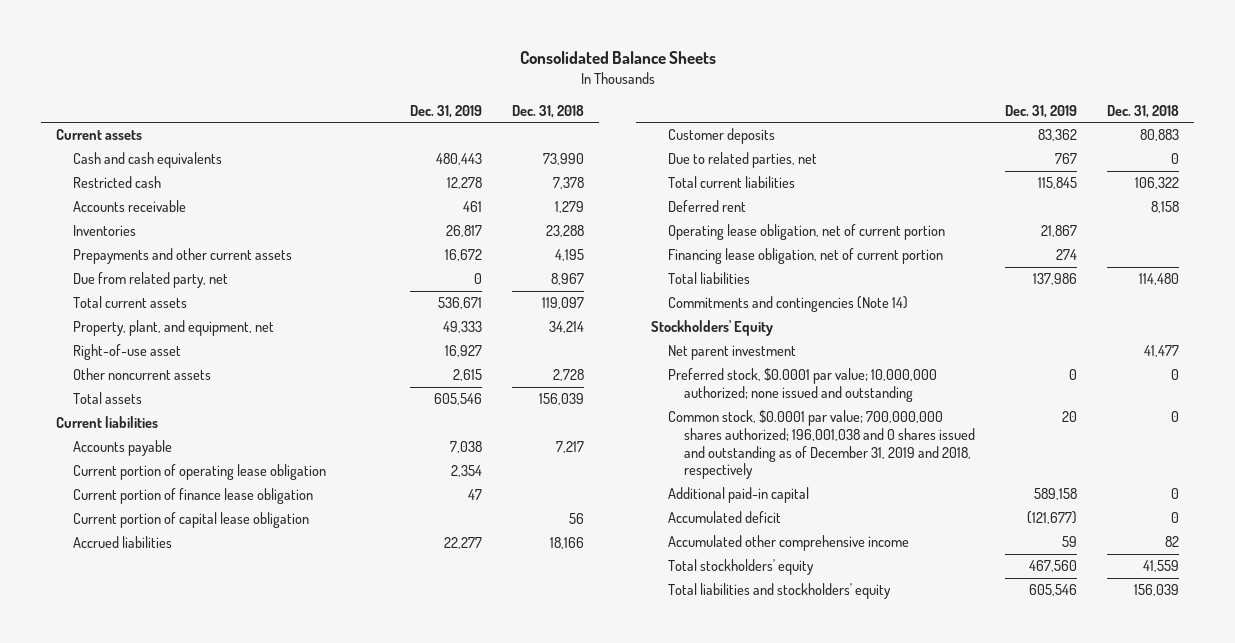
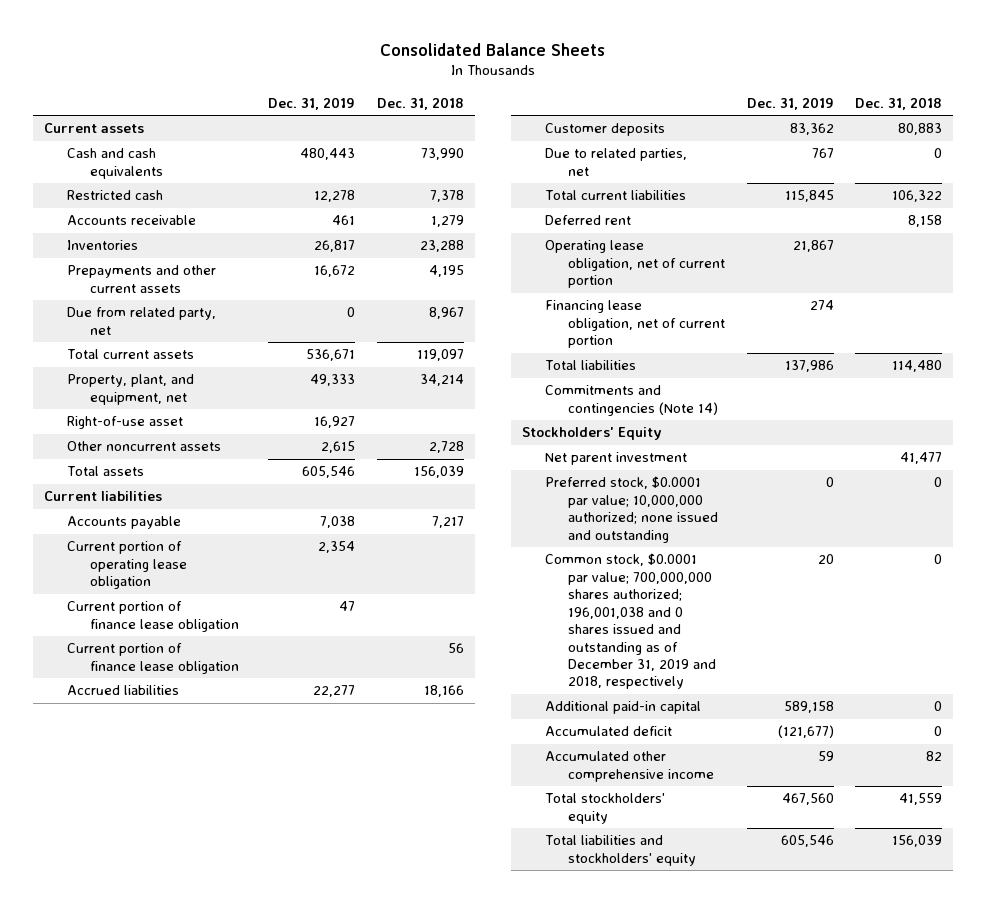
- Current portion of capital lease obligation | | 56
+ Current portion of finance lease obligation | | 56

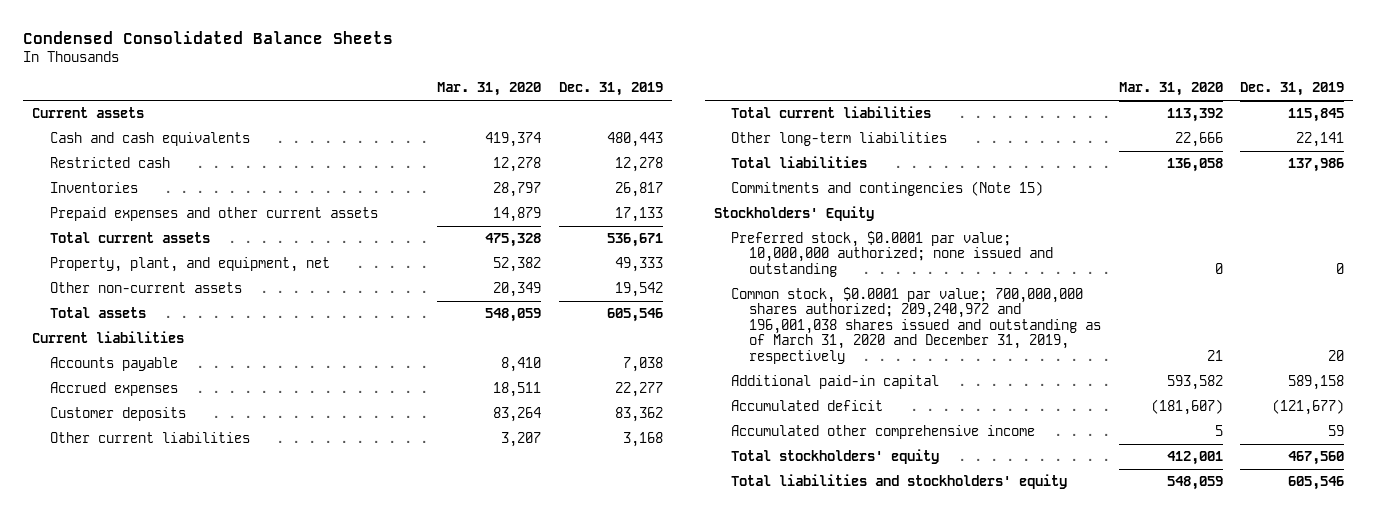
- Consolidated Balance Sheets
+ Condensed Consolidated Balance Sheets
- | Dec. 31, 2019 | Dec. 31, 2018
+ | Mar. 31, 2020 | Dec. 31, 2019
- Accounts receivable | 461 | 1,279
- Prepayments and other current assets | 16,672 | 4,195
- Due from related party, net | 0 | 8,967
+ Prepaid expenses and other current assets | 14,879 | 17,133
- Right-of-use asset | 16,927 |
- Other noncurrent assets | 2,615 | 2,728
+ Other non-current assets | 20,349 | 19,542
- Current portion of operating lease obligation | 2,354 |
- Current portion of finance lease obligation | 47 |
- Current portion of finance lease obligation | | 56
- Accrued liabilities | 22,277 | 18,166
+ Accrued expenses | 18,511 | 22,277
- Due to related parties, net | 767 | 0
+ Other current liabilities | 3,207 | 3,168
- Deferred rent | | 8,158
- Operating lease obligation, net of current portion | 21,867 |
- Financing lease obligation, net of current portion | 274 |
+ Other long-term liabilities | 22,666 | 22,141
- Commitments and contingencies (Note 14)
+ Commitments and contingencies (Note 15)
- Net parent investment | | 41,477
- Common stock, $0.0001 par value; 700,000,000 shares authorized; 196,001,038 and 0 shares issued and outstanding as of December 31, 2019 and 2018, respectively | 20 | 0
+ Common stock, $0.0001 par value; 700,000,000 shares authorized; 209,240,972 and 196,001,038 shares issued and outstanding as of March 31, 2020 and December 31, 2019, respectively | 21 | 20

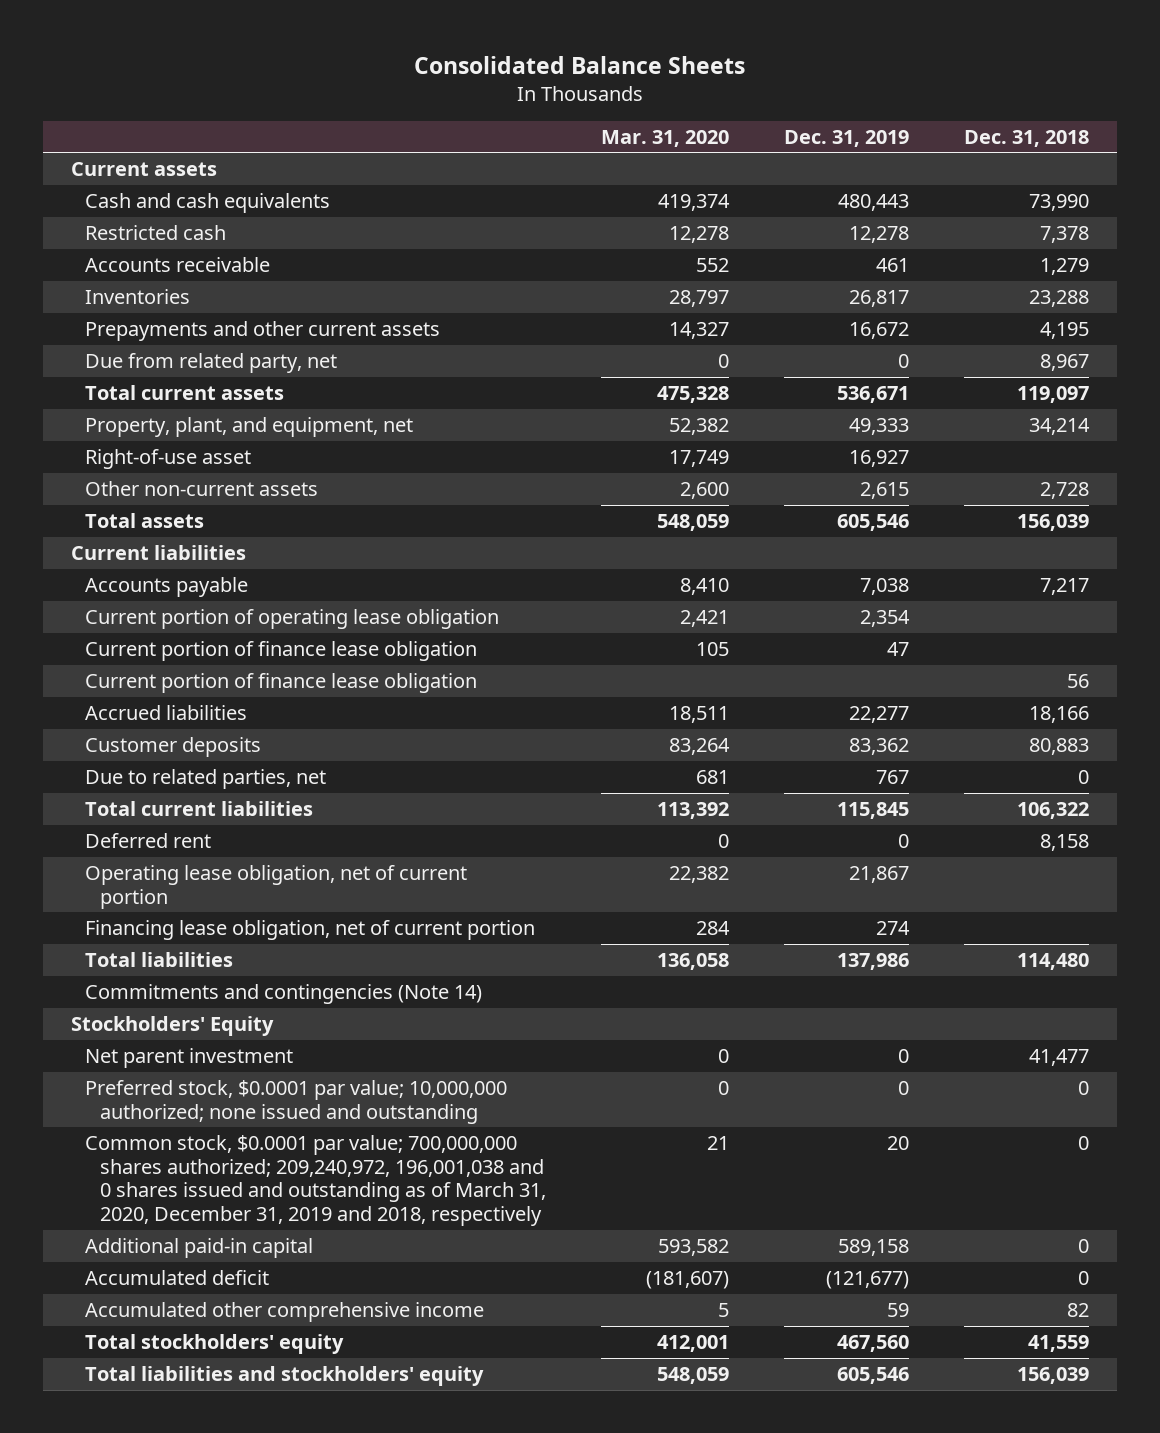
- Condensed Consolidated Balance Sheets
+ Consolidated Balance Sheets
- | Mar. 31, 2020 | Dec. 31, 2019
+ | Mar. 31, 2020 | Dec. 31, 2019 | Dec. 31, 2018
+ Accounts receivable | 552 | 461 | 1,279
- Prepaid expenses and other current assets | 14,879 | 17,133
+ Prepayments and other current assets | 14,327 | 16,672 | 4,195
+ Due from related party, net | 0 | 0 | 8,967
- Other non-current assets | 20,349 | 19,542
+ Right-of-use asset | 17,749 | 16,927 |
+ Other non-current assets | 2,600 | 2,615 | 2,728
- Accrued expenses | 18,511 | 22,277
+ Current portion of operating lease obligation | 2,421 | 2,354 |
+ Current portion of finance lease obligation | 105 | 47 |
+ Current portion of finance lease obligation | | | 56
+ Accrued liabilities | 18,511 | 22,277 | 18,166
- Other current liabilities | 3,207 | 3,168
+ Due to related parties, net | 681 | 767 | 0
- Other long-term liabilities | 22,666 | 22,141
+ Deferred rent | 0 | 0 | 8,158
+ Operating lease obligation, net of current portion | 22,382 | 21,867 |
+ Financing lease obligation, net of current portion | 284 | 274 |
- Commitments and contingencies (Note 15)
+ Commitments and contingencies (Note 14)
+ Net parent investment | 0 | 0 | 41,477
- Common stock, $0.0001 par value; 700,000,000 shares authorized; 209,240,972 and 196,001,038 shares issued and outstanding as of March 31, 2020 and December 31, 2019, respectively | 21 | 20
+ Common stock, $0.0001 par value; 700,000,000 shares authorized; 209,240,972, 196,001,038 and 0 shares issued and outstanding as of March 31, 2020, December 31, 2019 and 2018, respectively | 21 | 20 | 0

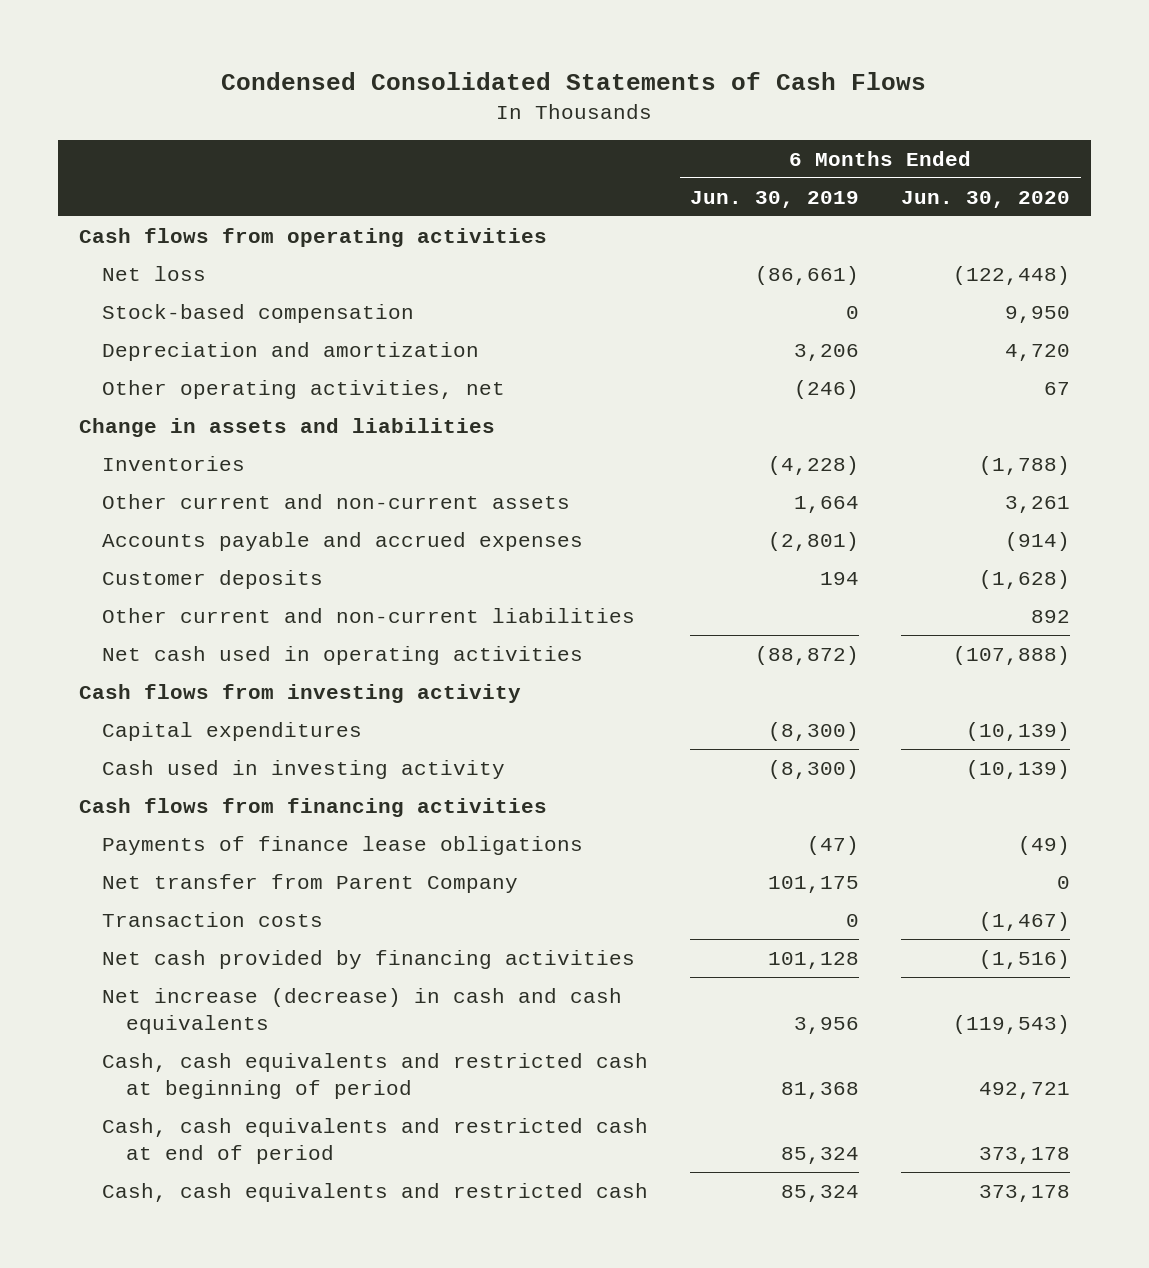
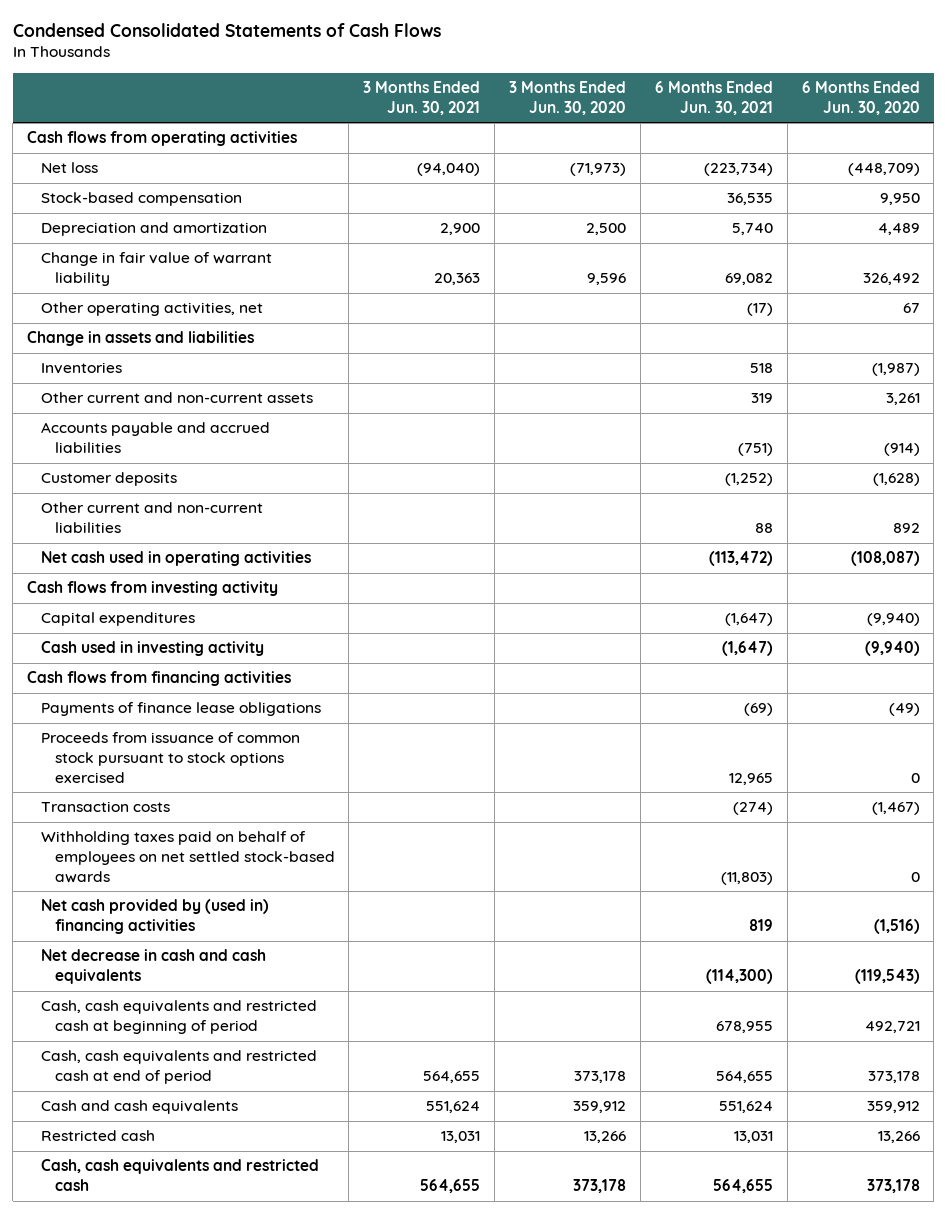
- | 6 Months Ended Jun. 30, 2019 | 6 Months Ended Jun. 30, 2020
+ | 3 Months Ended Jun. 30, 2021 | 3 Months Ended Jun. 30, 2020 | 6 Months Ended Jun. 30, 2021 | 6 Months Ended Jun. 30, 2020
- Net loss | (86,661) | (122,448)
+ Net loss | (94,040) | (71,973) | (223,734) | (448,709)
- Depreciation and amortization | 3,206 | 4,720
+ Depreciation and amortization | 2,900 | 2,500 | 5,740 | 4,489
+ Change in fair value of warrant liability | 20,363 | 9,596 | 69,082 | 326,492
- Inventories | (4,228) | (1,788)
+ Inventories | | | 518 | (1,987)
- Accounts payable and accrued expenses | (2,801) | (914)
+ Accounts payable and accrued liabilities | | | (751) | (914)
- Net cash used in operating activities | (88,872) | (107,888)
+ Net cash used in operating activities | | | (113,472) | (108,087)
- Capital expenditures | (8,300) | (10,139)
- Cash used in investing activity | (8,300) | (10,139)
+ Capital expenditures | | | (1,647) | (9,940)
+ Cash used in investing activity | | | (1,647) | (9,940)
- Net transfer from Parent Company | 101,175 | 0
+ Proceeds from issuance of common stock pursuant to stock options exercised | | | 12,965 | 0
- Net cash provided by financing activities | 101,128 | (1,516)
- Net increase (decrease) in cash and cash equivalents | 3,956 | (119,543)
+ Withholding taxes paid on behalf of employees on net settled stock-based awards | | | (11,803) | 0
+ Net cash provided by (used in) financing activities | | | 819 | (1,516)
+ Net decrease in cash and cash equivalents | | | (114,300) | (119,543)
+ Cash and cash equivalents | 551,624 | 359,912 | 551,624 | 359,912
+ Restricted cash | 13,031 | 13,266 | 13,031 | 13,266

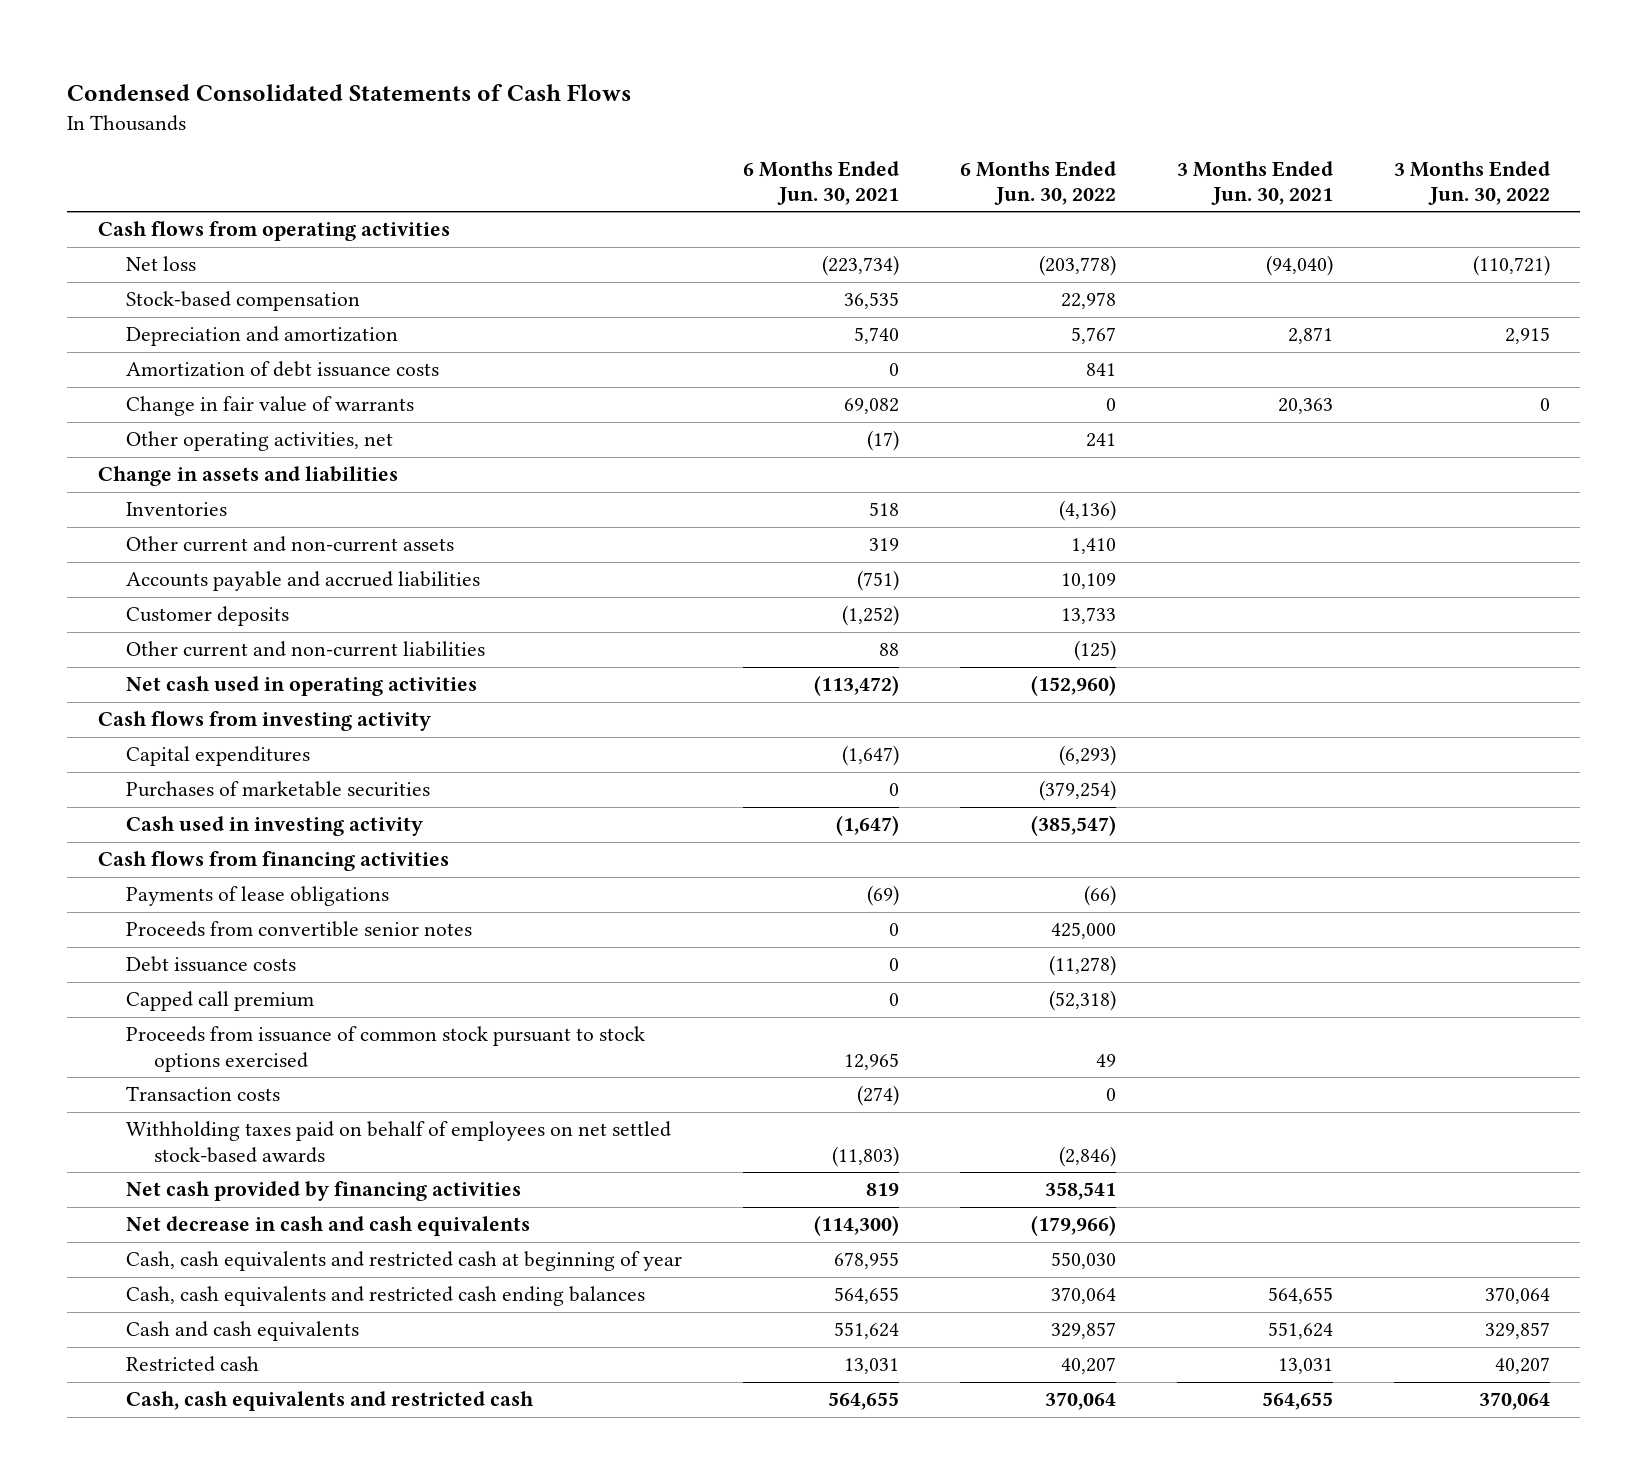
- | 3 Months Ended Jun. 30, 2021 | 3 Months Ended Jun. 30, 2020 | 6 Months Ended Jun. 30, 2021 | 6 Months Ended Jun. 30, 2020
+ | 6 Months Ended Jun. 30, 2021 | 6 Months Ended Jun. 30, 2022 | 3 Months Ended Jun. 30, 2021 | 3 Months Ended Jun. 30, 2022
- Depreciation and amortization | 2,900 | 2,500 | 5,740 | 4,489
- Change in fair value of warrant liability | 20,363 | 9,596 | 69,082 | 326,492
+ Depreciation and amortization | 5,740 | 5,767 | 2,871 | 2,915
+ Amortization of debt issuance costs | 0 | 841 | |
+ Change in fair value of warrants | 69,082 | 0 | 20,363 | 0
+ Purchases of marketable securities | 0 | (379,254) | |
- Payments of finance lease obligations | | | (69) | (49)
+ Payments of lease obligations | (69) | (66) | |
+ Proceeds from convertible senior notes | 0 | 425,000 | |
+ Debt issuance costs | 0 | (11,278) | |
+ Capped call premium | 0 | (52,318) | |
- Net cash provided by (used in) financing activities | | | 819 | (1,516)
+ Net cash provided by financing activities | 819 | 358,541 | |
- Cash, cash equivalents and restricted cash at beginning of period | | | 678,955 | 492,721
- Cash, cash equivalents and restricted cash at end of period | 564,655 | 373,178 | 564,655 | 373,178
+ Cash, cash equivalents and restricted cash at beginning of year | 678,955 | 550,030 | |
+ Cash, cash equivalents and restricted cash ending balances | 564,655 | 370,064 | 564,655 | 370,064

